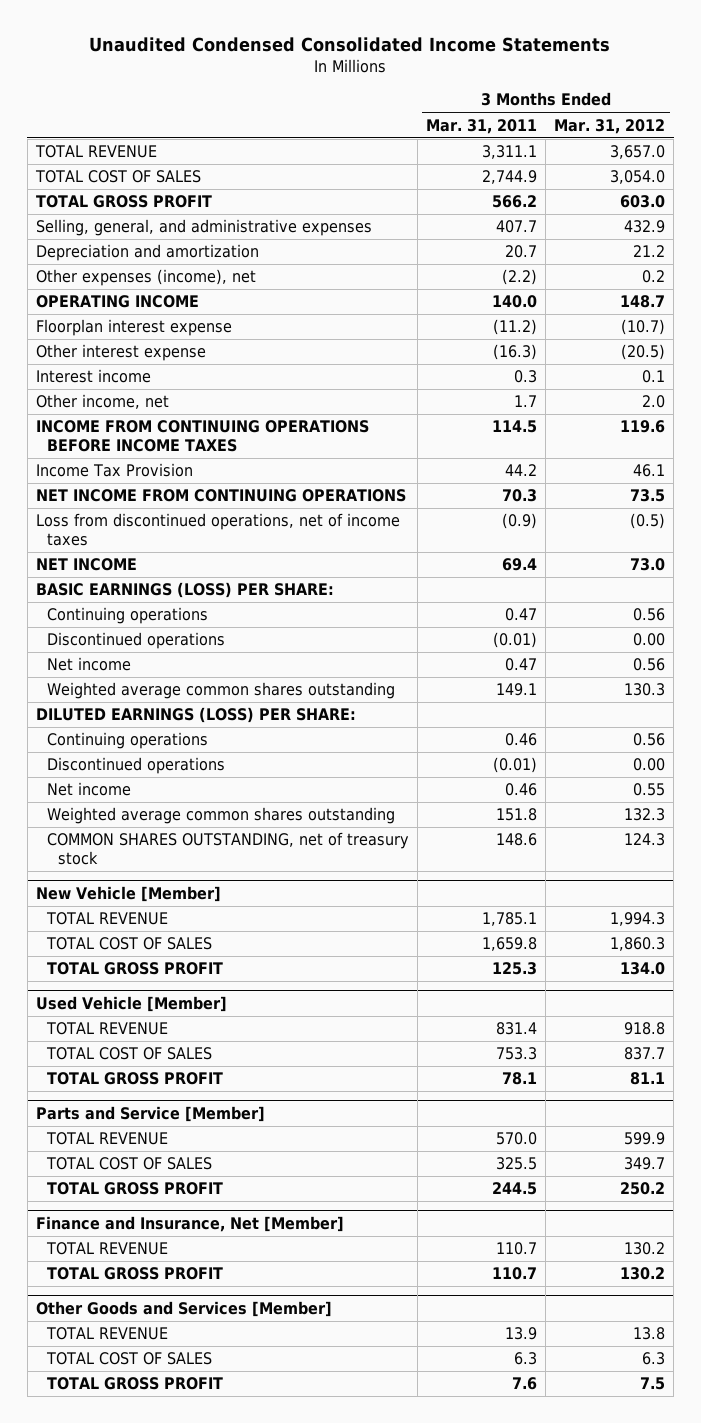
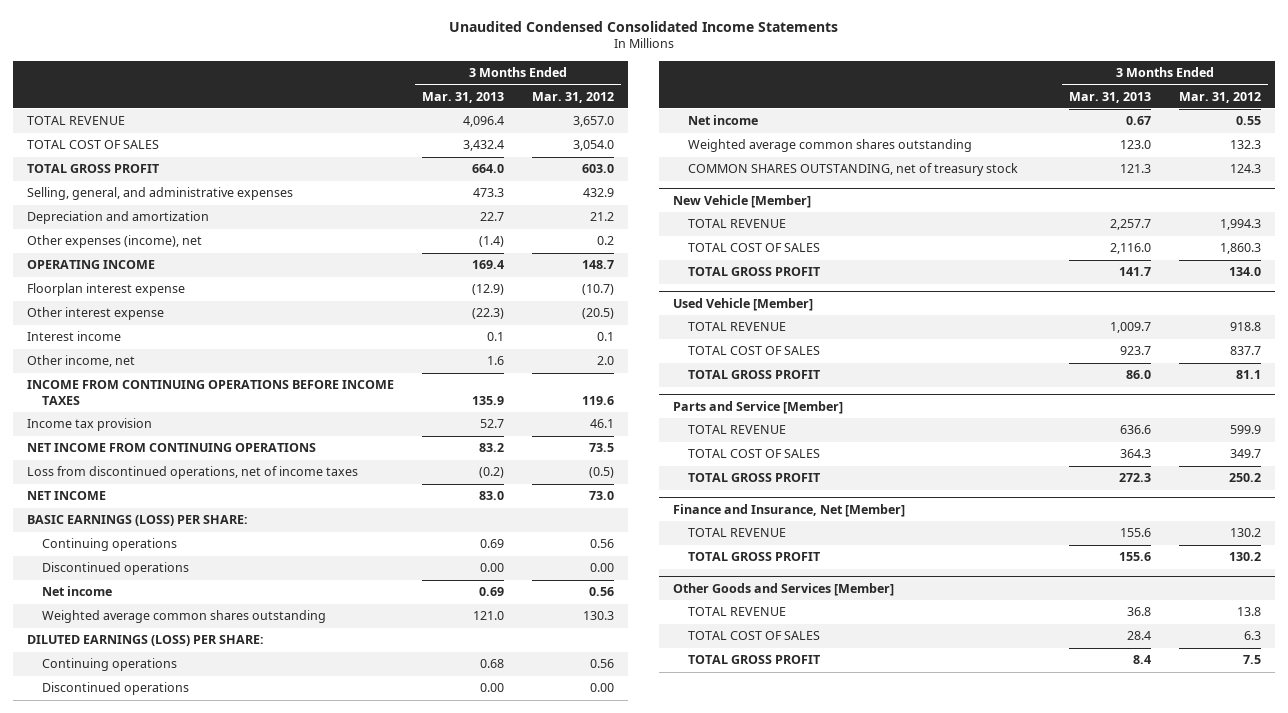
- | 3 Months Ended Mar. 31, 2011 | 3 Months Ended Mar. 31, 2012
+ | 3 Months Ended Mar. 31, 2013 | 3 Months Ended Mar. 31, 2012
- Income Tax Provision | 44.2 | 46.1
+ Income tax provision | 52.7 | 46.1

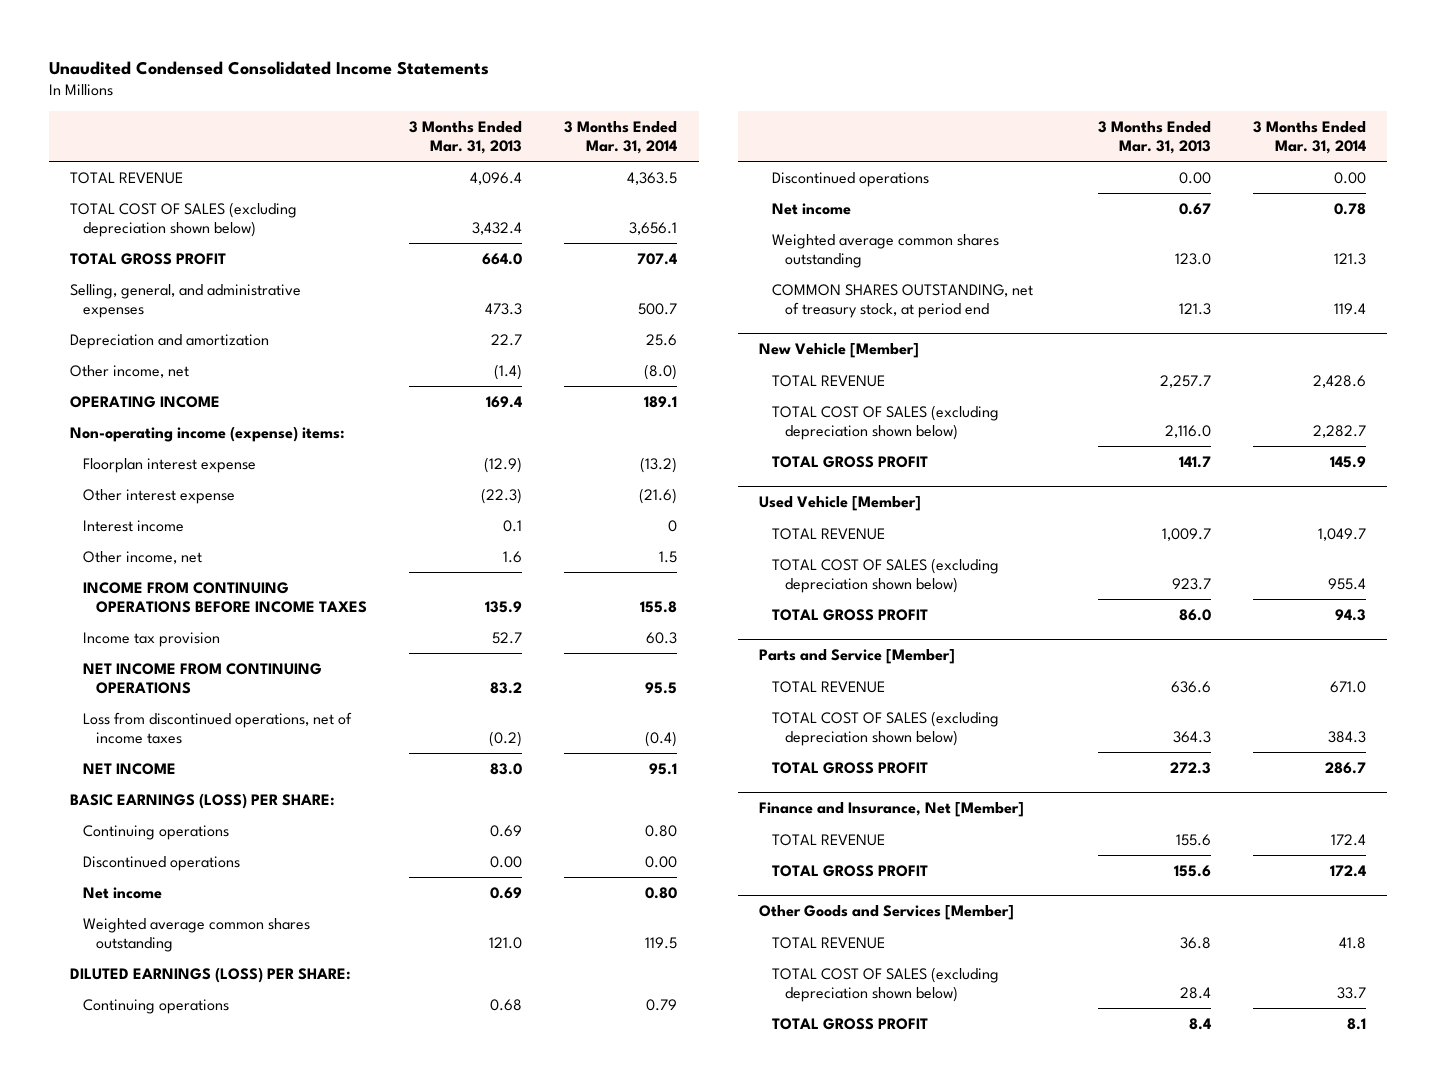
- | 3 Months Ended Mar. 31, 2013 | 3 Months Ended Mar. 31, 2012
+ | 3 Months Ended Mar. 31, 2013 | 3 Months Ended Mar. 31, 2014
- TOTAL COST OF SALES | 3,432.4 | 3,054.0
+ TOTAL COST OF SALES (excluding depreciation shown below) | 3,432.4 | 3,656.1
- Other expenses (income), net | (1.4) | 0.2
+ Other income, net | (1.4) | (8.0)
+ Non-operating income (expense) items:
- COMMON SHARES OUTSTANDING, net of treasury stock | 121.3 | 124.3
+ COMMON SHARES OUTSTANDING, net of treasury stock, at period end | 121.3 | 119.4
@ New Vehicle [Member]
- TOTAL COST OF SALES | 2,116.0 | 1,860.3
+ TOTAL COST OF SALES (excluding depreciation shown below) | 2,116.0 | 2,282.7
@ Used Vehicle [Member]
- TOTAL COST OF SALES | 923.7 | 837.7
+ TOTAL COST OF SALES (excluding depreciation shown below) | 923.7 | 955.4
@ Parts and Service [Member]
- TOTAL COST OF SALES | 364.3 | 349.7
+ TOTAL COST OF SALES (excluding depreciation shown below) | 364.3 | 384.3
@ Other Goods and Services [Member]
- TOTAL COST OF SALES | 28.4 | 6.3
+ TOTAL COST OF SALES (excluding depreciation shown below) | 28.4 | 33.7

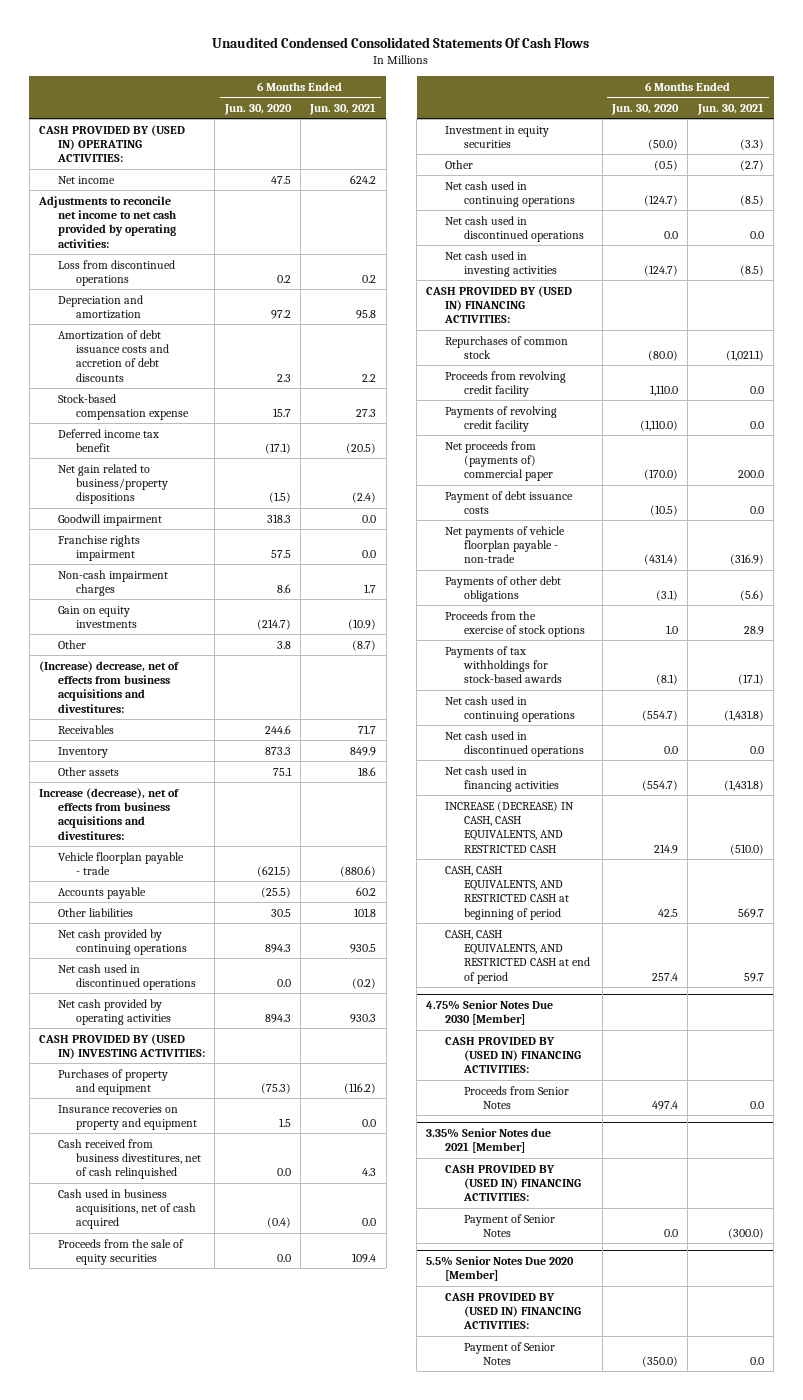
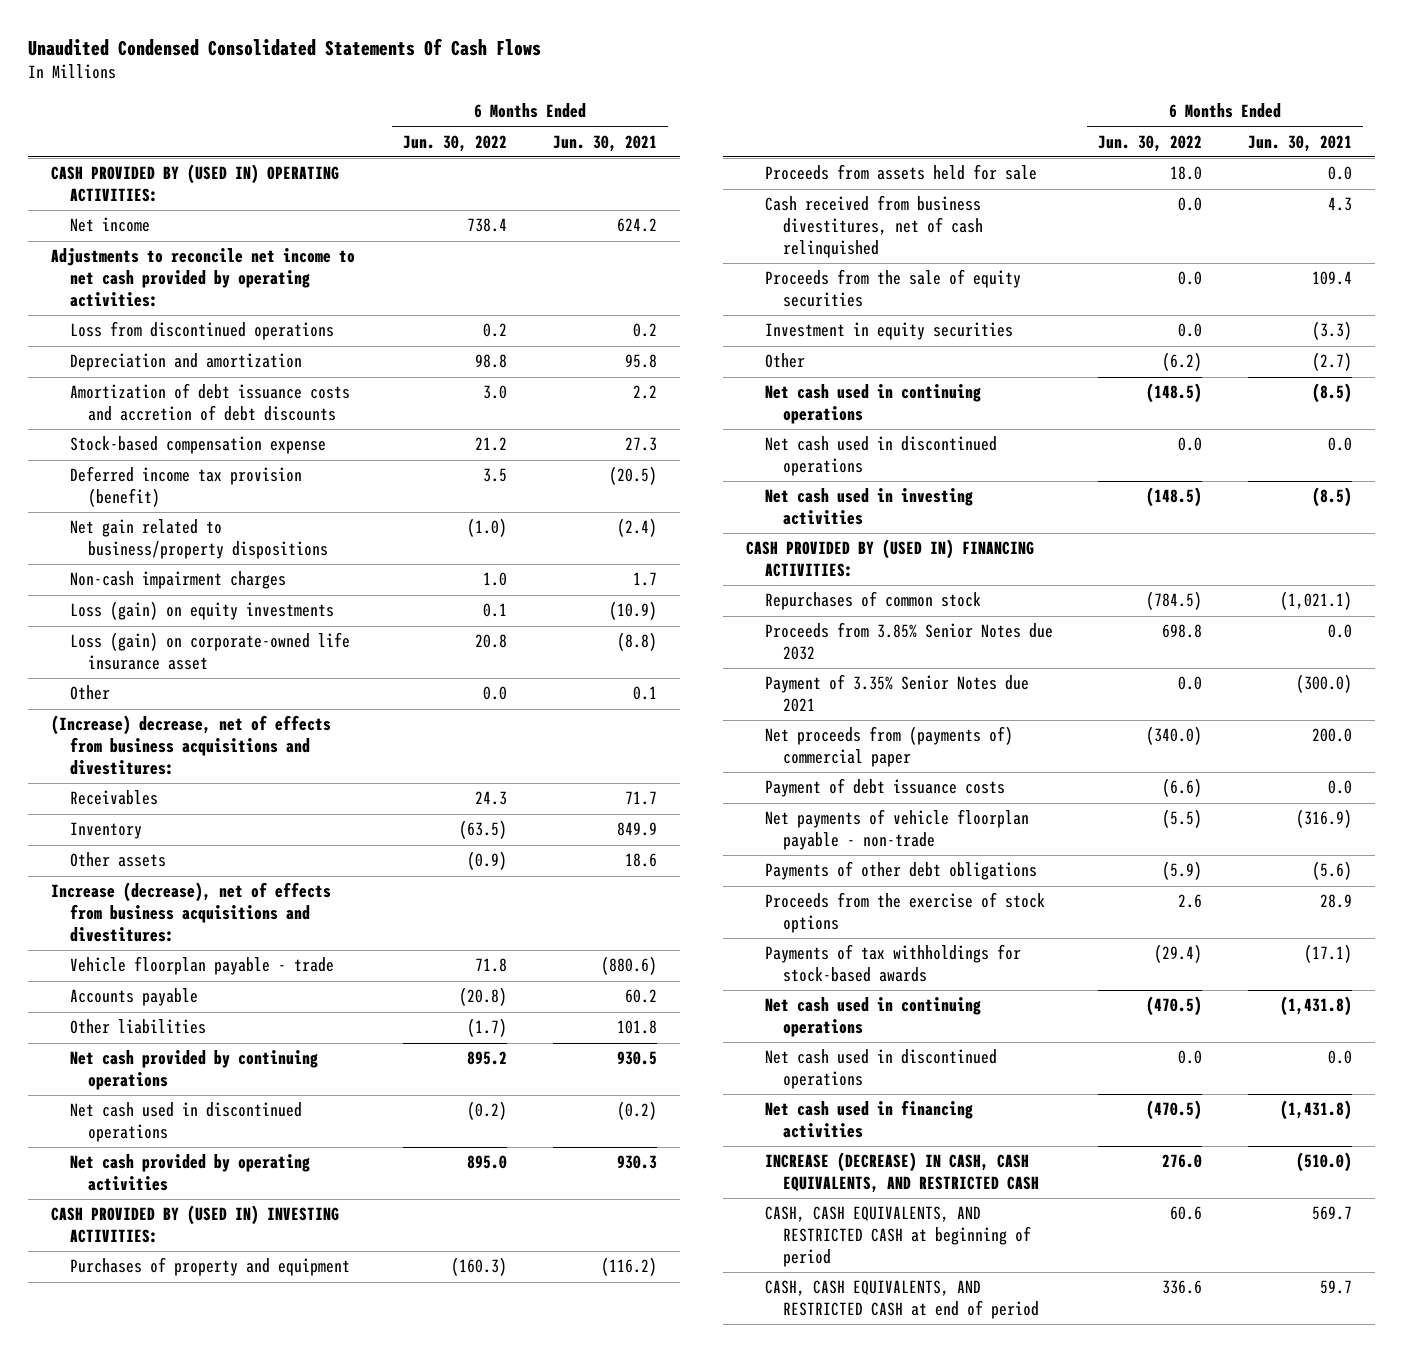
- | 6 Months Ended Jun. 30, 2020 | 6 Months Ended Jun. 30, 2021
+ | 6 Months Ended Jun. 30, 2022 | 6 Months Ended Jun. 30, 2021
- Deferred income tax benefit | (17.1) | (20.5)
+ Deferred income tax provision (benefit) | 3.5 | (20.5)
- Goodwill impairment | 318.3 | 0.0
- Franchise rights impairment | 57.5 | 0.0
- Gain on equity investments | (214.7) | (10.9)
- Other | 3.8 | (8.7)
+ Loss (gain) on equity investments | 0.1 | (10.9)
+ Loss (gain) on corporate-owned life insurance asset | 20.8 | (8.8)
+ Other | 0.0 | 0.1
- Insurance recoveries on property and equipment | 1.5 | 0.0
+ Proceeds from assets held for sale | 18.0 | 0.0
- Cash used in business acquisitions, net of cash acquired | (0.4) | 0.0
- Proceeds from revolving credit facility | 1,110.0 | 0.0
- Payments of revolving credit facility | (1,110.0) | 0.0
+ Proceeds from 3.85% Senior Notes due 2032 | 698.8 | 0.0
+ Payment of 3.35% Senior Notes due 2021 | 0.0 | (300.0)
- 4.75% Senior Notes Due 2030 [Member]
- CASH PROVIDED BY (USED IN) FINANCING ACTIVITIES:
- Proceeds from Senior Notes | 497.4 | 0.0
- 3.35% Senior Notes due 2021 [Member]
- CASH PROVIDED BY (USED IN) FINANCING ACTIVITIES:
- Payment of Senior Notes | 0.0 | (300.0)
- 5.5% Senior Notes Due 2020 [Member]
- CASH PROVIDED BY (USED IN) FINANCING ACTIVITIES:
- Payment of Senior Notes | (350.0) | 0.0

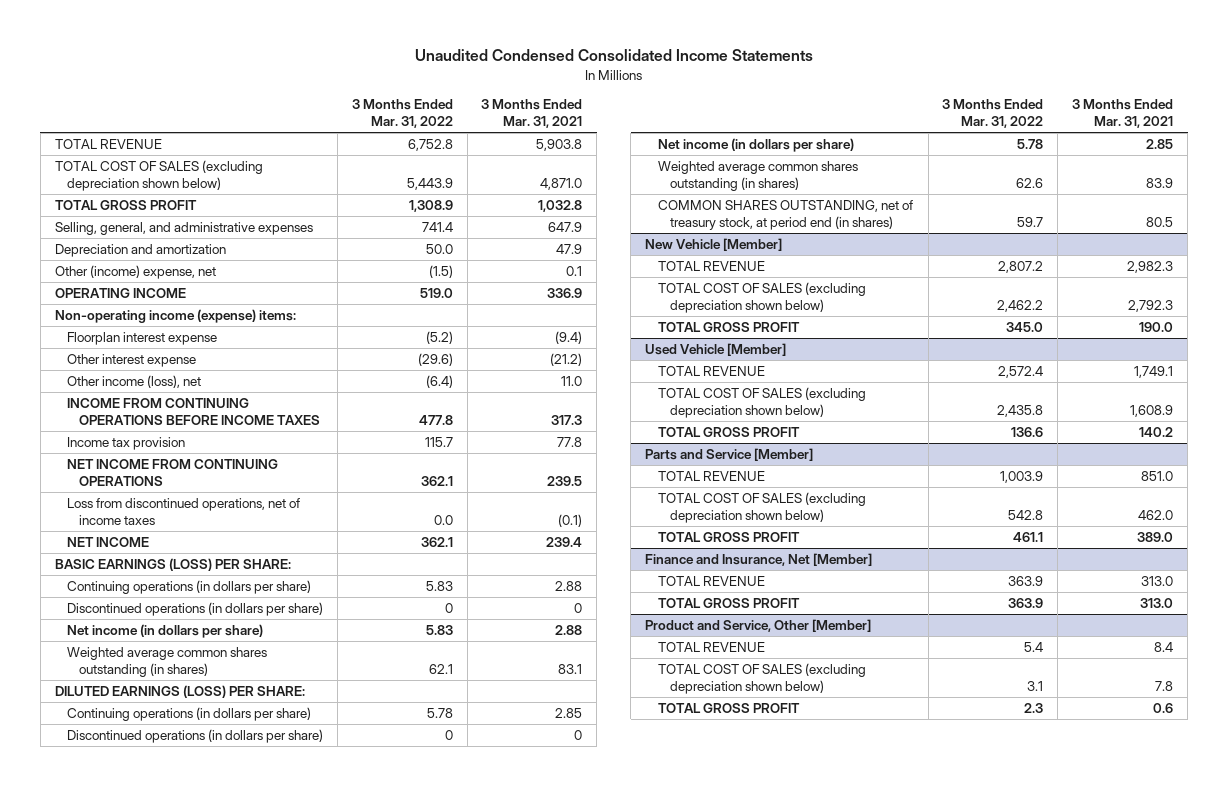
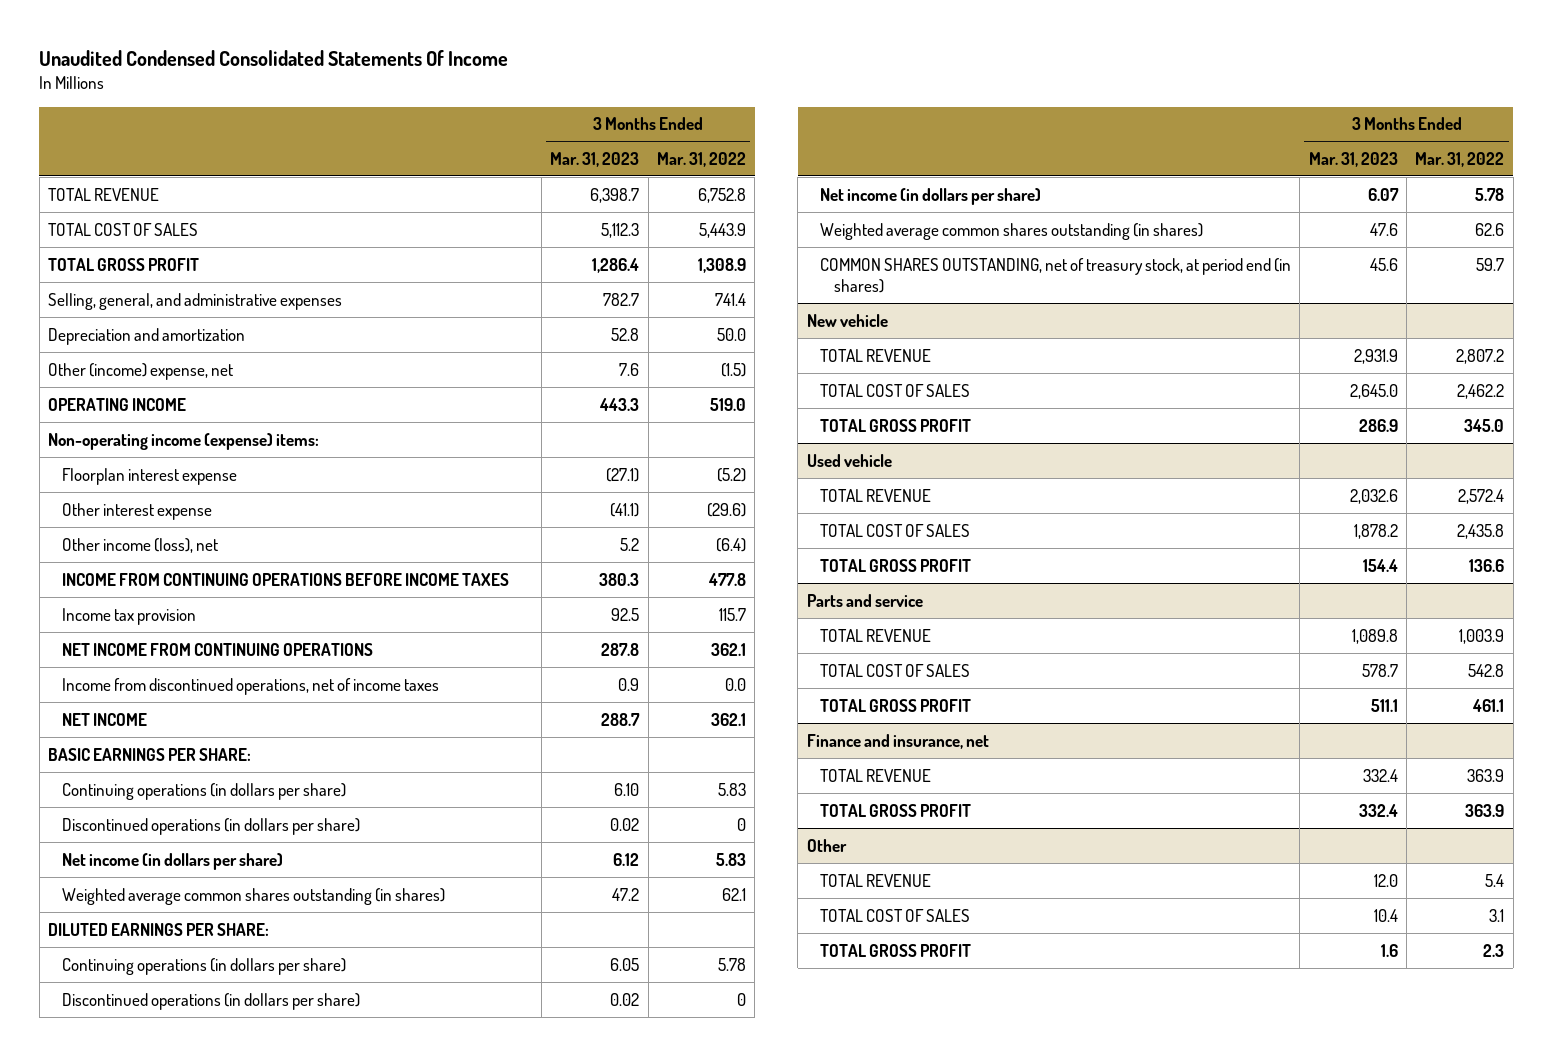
- Unaudited Condensed Consolidated Income Statements
+ Unaudited Condensed Consolidated Statements Of Income
- | 3 Months Ended Mar. 31, 2022 | 3 Months Ended Mar. 31, 2021
+ | 3 Months Ended Mar. 31, 2023 | 3 Months Ended Mar. 31, 2022
- TOTAL COST OF SALES (excluding depreciation shown below) | 5,443.9 | 4,871.0
+ TOTAL COST OF SALES | 5,112.3 | 5,443.9
- Loss from discontinued operations, net of income taxes | 0.0 | (0.1)
+ Income from discontinued operations, net of income taxes | 0.9 | 0.0
- BASIC EARNINGS (LOSS) PER SHARE:
+ BASIC EARNINGS PER SHARE:
- DILUTED EARNINGS (LOSS) PER SHARE:
+ DILUTED EARNINGS PER SHARE:
- New Vehicle [Member]
+ New vehicle
- TOTAL COST OF SALES (excluding depreciation shown below) | 2,462.2 | 2,792.3
+ TOTAL COST OF SALES | 2,645.0 | 2,462.2
- Used Vehicle [Member]
+ Used vehicle
- TOTAL COST OF SALES (excluding depreciation shown below) | 2,435.8 | 1,608.9
+ TOTAL COST OF SALES | 1,878.2 | 2,435.8
- Parts and Service [Member]
+ Parts and service
- TOTAL COST OF SALES (excluding depreciation shown below) | 542.8 | 462.0
+ TOTAL COST OF SALES | 578.7 | 542.8
- Finance and Insurance, Net [Member]
+ Finance and insurance, net
- Product and Service, Other [Member]
+ Other
- TOTAL COST OF SALES (excluding depreciation shown below) | 3.1 | 7.8
+ TOTAL COST OF SALES | 10.4 | 3.1

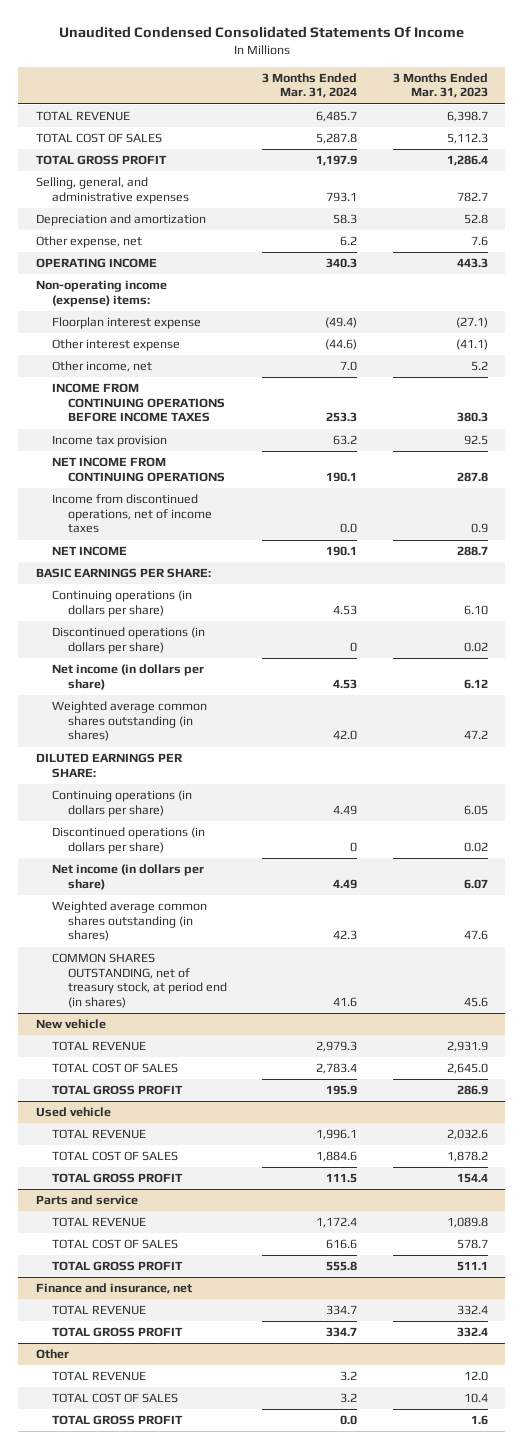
- | 3 Months Ended Mar. 31, 2023 | 3 Months Ended Mar. 31, 2022
+ | 3 Months Ended Mar. 31, 2024 | 3 Months Ended Mar. 31, 2023
- Other (income) expense, net | 7.6 | (1.5)
+ Other expense, net | 6.2 | 7.6
- Other income (loss), net | 5.2 | (6.4)
+ Other income, net | 7.0 | 5.2

